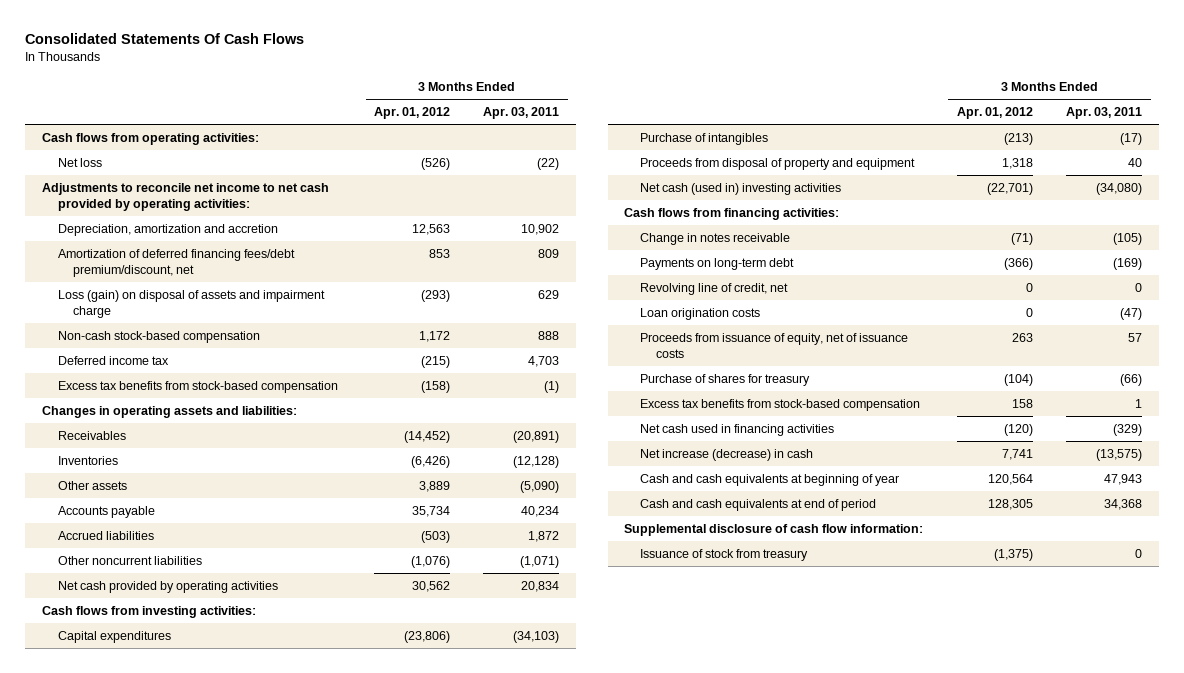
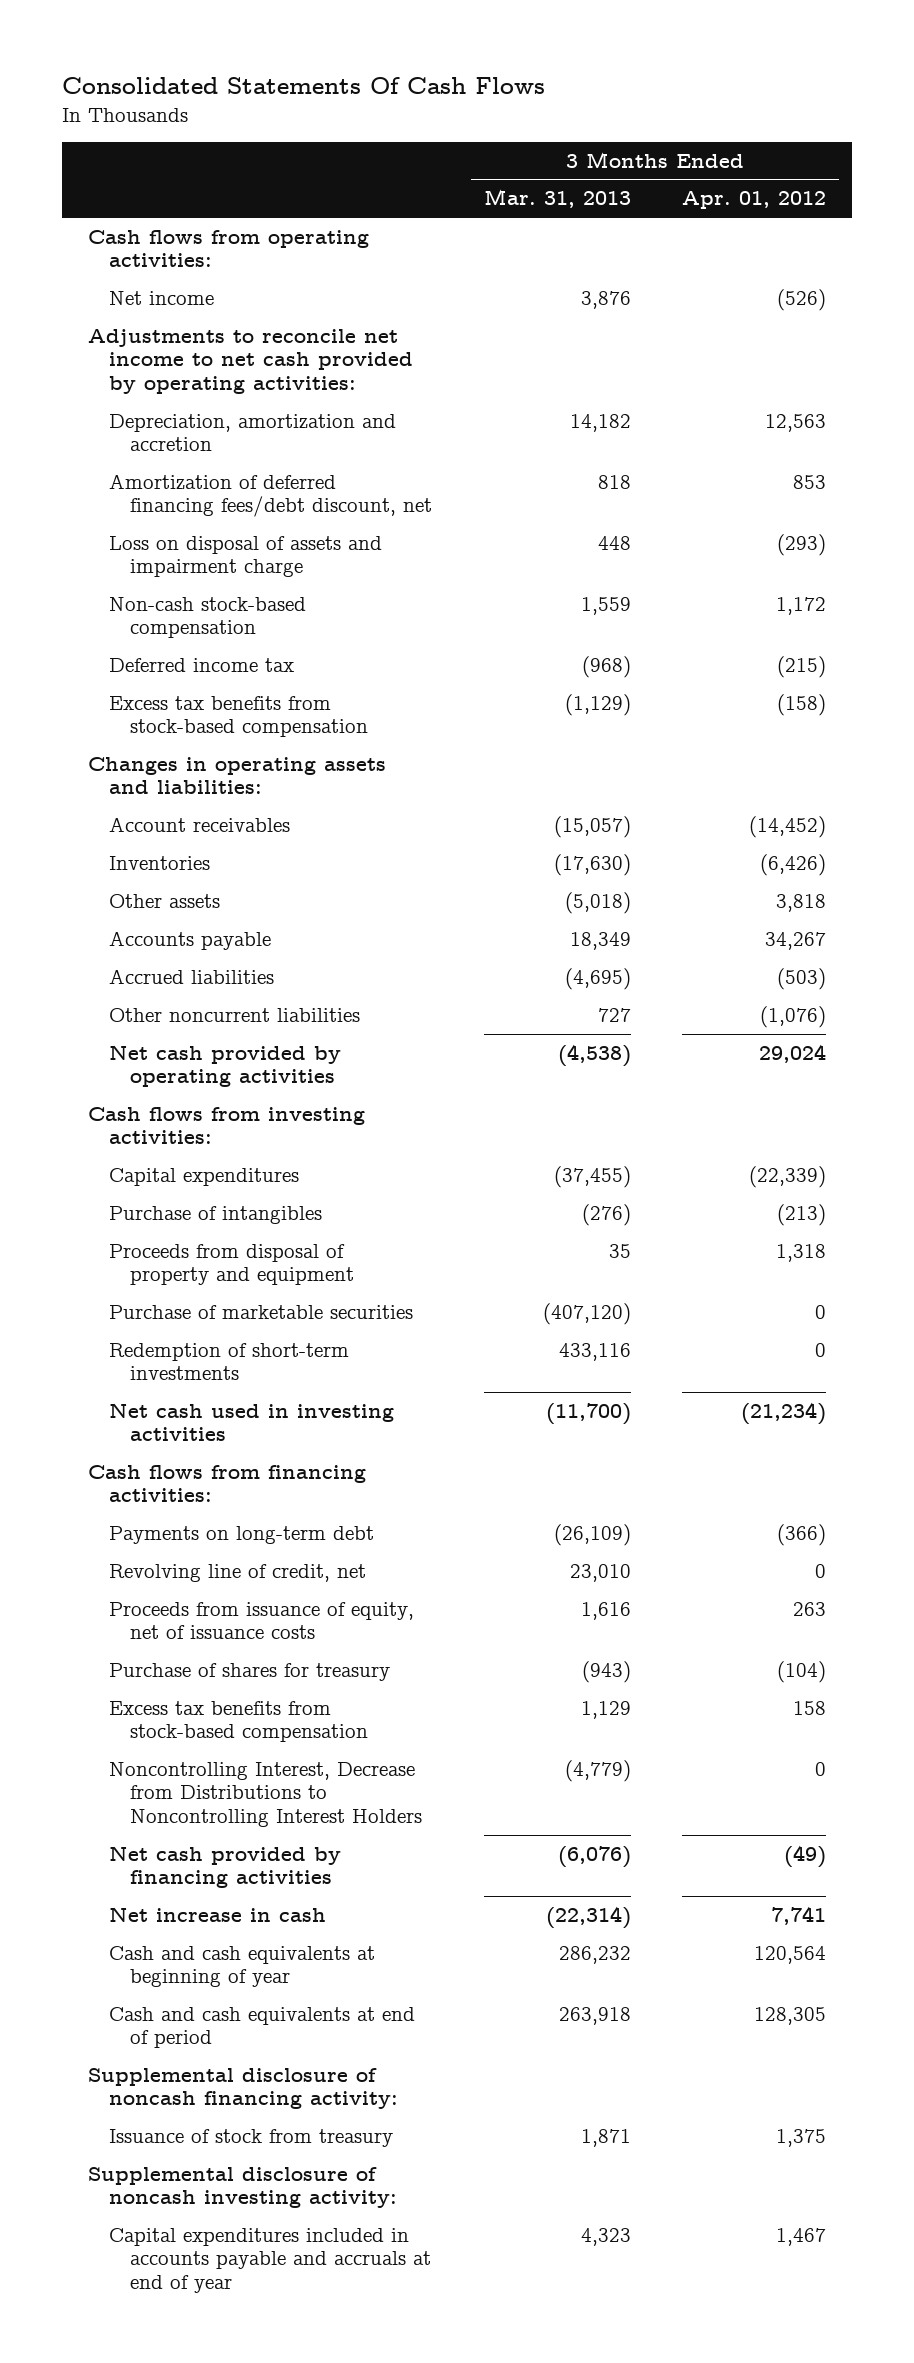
- | 3 Months Ended Apr. 01, 2012 | 3 Months Ended Apr. 03, 2011
+ | 3 Months Ended Mar. 31, 2013 | 3 Months Ended Apr. 01, 2012
- Net loss | (526) | (22)
+ Net income | 3,876 | (526)
- Amortization of deferred financing fees/debt premium/discount, net | 853 | 809
- Loss (gain) on disposal of assets and impairment charge | (293) | 629
+ Amortization of deferred financing fees/debt discount, net | 818 | 853
+ Loss on disposal of assets and impairment charge | 448 | (293)
- Receivables | (14,452) | (20,891)
+ Account receivables | (15,057) | (14,452)
- Other assets | 3,889 | (5,090)
- Accounts payable | 35,734 | 40,234
+ Other assets | (5,018) | 3,818
+ Accounts payable | 18,349 | 34,267
- Net cash provided by operating activities | 30,562 | 20,834
+ Net cash provided by operating activities | (4,538) | 29,024
- Capital expenditures | (23,806) | (34,103)
+ Capital expenditures | (37,455) | (22,339)
- Net cash (used in) investing activities | (22,701) | (34,080)
+ Purchase of marketable securities | (407,120) | 0
+ Redemption of short-term investments | 433,116 | 0
+ Net cash used in investing activities | (11,700) | (21,234)
- Change in notes receivable | (71) | (105)
- Loan origination costs | 0 | (47)
- Net cash used in financing activities | (120) | (329)
- Net increase (decrease) in cash | 7,741 | (13,575)
+ Noncontrolling Interest, Decrease from Distributions to Noncontrolling Interest Holders | (4,779) | 0
+ Net cash provided by financing activities | (6,076) | (49)
+ Net increase in cash | (22,314) | 7,741
- Supplemental disclosure of cash flow information:
- Issuance of stock from treasury | (1,375) | 0
+ Supplemental disclosure of noncash financing activity:
+ Issuance of stock from treasury | 1,871 | 1,375
+ Supplemental disclosure of noncash investing activity:
+ Capital expenditures included in accounts payable and accruals at end of year | 4,323 | 1,467

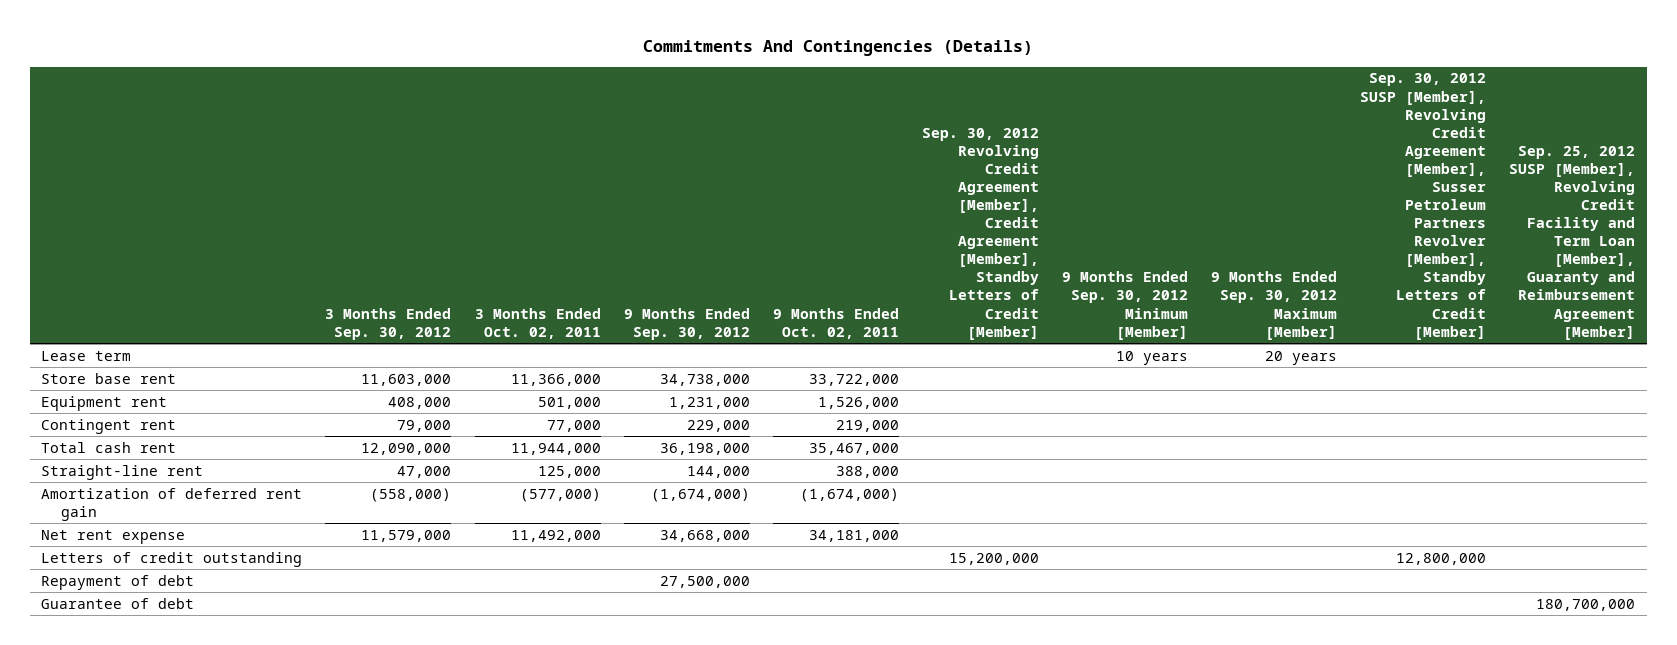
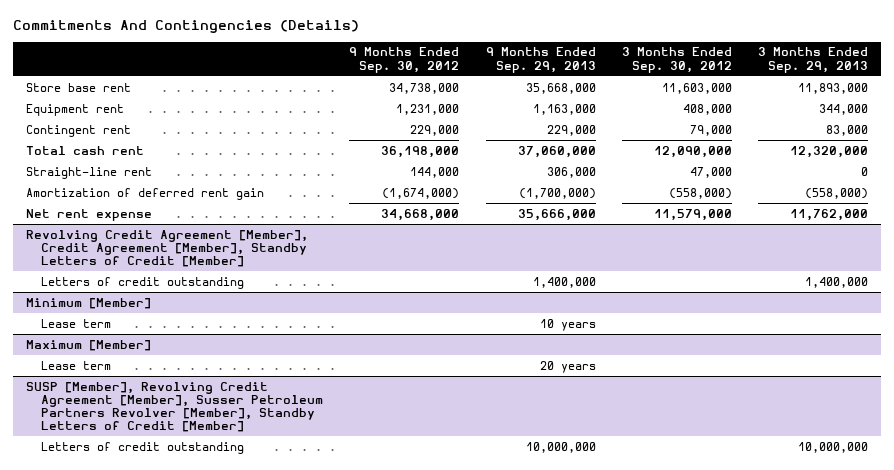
- | 3 Months Ended Sep. 30, 2012 | 3 Months Ended Oct. 02, 2011 | 9 Months Ended Sep. 30, 2012 | 9 Months Ended Oct. 02, 2011 | Sep. 30, 2012 Revolving Credit Agreement [Member], Credit Agreement [Member], Standby Letters of Credit [Member] | 9 Months Ended Sep. 30, 2012 Minimum [Member] | 9 Months Ended Sep. 30, 2012 Maximum [Member] | Sep. 30, 2012 SUSP [Member], Revolving Credit Agreement [Member], Susser Petroleum Partners Revolver [Member], Standby Letters of Credit [Member] | Sep. 25, 2012 SUSP [Member], Revolving Credit Facility and Term Loan [Member], Guaranty and Reimbursement Agreement [Member]
+ | 9 Months Ended Sep. 30, 2012 | 9 Months Ended Sep. 29, 2013 | 3 Months Ended Sep. 30, 2012 | 3 Months Ended Sep. 29, 2013
- Lease term | | | | | | 10 years | 20 years | |
+ Revolving Credit Agreement [Member], Credit Agreement [Member], Standby Letters of Credit [Member]
- Repayment of debt | | | 27,500,000 | | | | | |
- Guarantee of debt | | | | | | | | | 180,700,000
+ Minimum [Member]
+ Lease term | | 10 years | |
+ Maximum [Member]
+ Lease term | | 20 years | |
+ SUSP [Member], Revolving Credit Agreement [Member], Susser Petroleum Partners Revolver [Member], Standby Letters of Credit [Member]
+ Letters of credit outstanding | | 10,000,000 | | 10,000,000

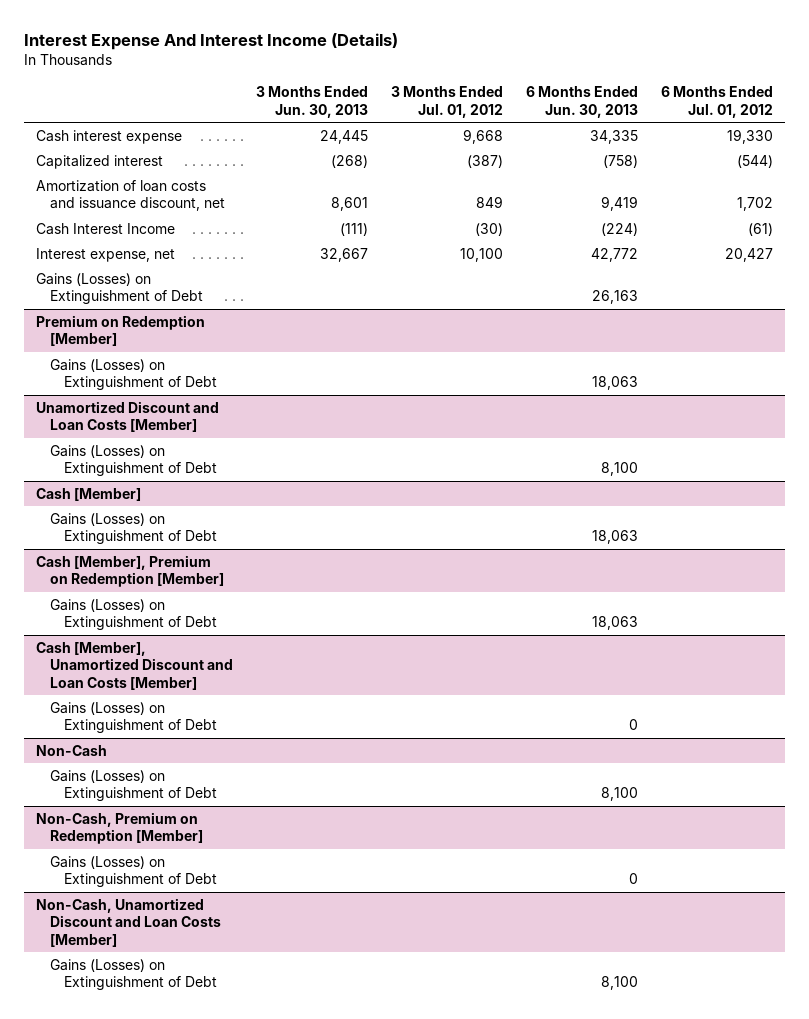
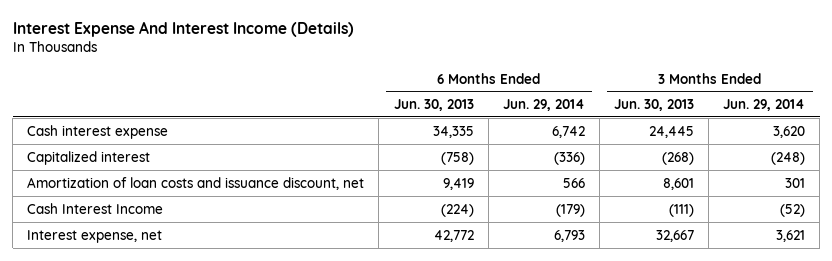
- | 3 Months Ended Jun. 30, 2013 | 3 Months Ended Jul. 01, 2012 | 6 Months Ended Jun. 30, 2013 | 6 Months Ended Jul. 01, 2012
+ | 6 Months Ended Jun. 30, 2013 | 6 Months Ended Jun. 29, 2014 | 3 Months Ended Jun. 30, 2013 | 3 Months Ended Jun. 29, 2014
- Gains (Losses) on Extinguishment of Debt | | | 26,163 |
- Premium on Redemption [Member]
- Gains (Losses) on Extinguishment of Debt | | | 18,063 |
- Unamortized Discount and Loan Costs [Member]
- Gains (Losses) on Extinguishment of Debt | | | 8,100 |
- Cash [Member]
- Gains (Losses) on Extinguishment of Debt | | | 18,063 |
- Cash [Member], Premium on Redemption [Member]
- Gains (Losses) on Extinguishment of Debt | | | 18,063 |
- Cash [Member], Unamortized Discount and Loan Costs [Member]
- Gains (Losses) on Extinguishment of Debt | | | 0 |
- Non-Cash
- Gains (Losses) on Extinguishment of Debt | | | 8,100 |
- Non-Cash, Premium on Redemption [Member]
- Gains (Losses) on Extinguishment of Debt | | | 0 |
- Non-Cash, Unamortized Discount and Loan Costs [Member]
- Gains (Losses) on Extinguishment of Debt | | | 8,100 |

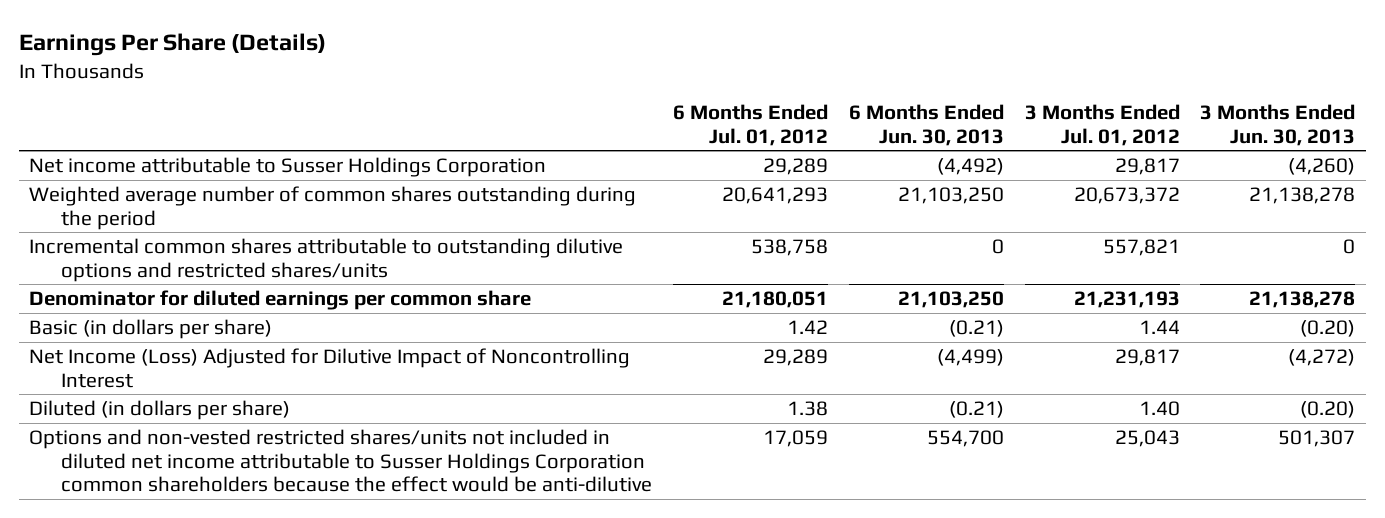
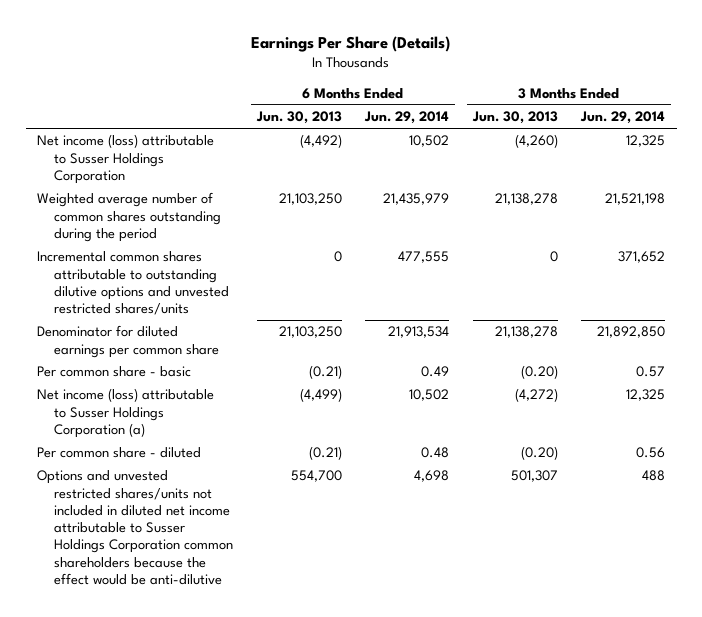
- | 6 Months Ended Jul. 01, 2012 | 6 Months Ended Jun. 30, 2013 | 3 Months Ended Jul. 01, 2012 | 3 Months Ended Jun. 30, 2013
+ | 6 Months Ended Jun. 30, 2013 | 6 Months Ended Jun. 29, 2014 | 3 Months Ended Jun. 30, 2013 | 3 Months Ended Jun. 29, 2014
- Net income attributable to Susser Holdings Corporation | 29,289 | (4,492) | 29,817 | (4,260)
+ Net income (loss) attributable to Susser Holdings Corporation | (4,492) | 10,502 | (4,260) | 12,325
- Incremental common shares attributable to outstanding dilutive options and restricted shares/units | 538,758 | 0 | 557,821 | 0
+ Incremental common shares attributable to outstanding dilutive options and unvested restricted shares/units | 0 | 477,555 | 0 | 371,652
- Basic (in dollars per share) | 1.42 | (0.21) | 1.44 | (0.20)
- Net Income (Loss) Adjusted for Dilutive Impact of Noncontrolling Interest | 29,289 | (4,499) | 29,817 | (4,272)
- Diluted (in dollars per share) | 1.38 | (0.21) | 1.40 | (0.20)
- Options and non-vested restricted shares/units not included in diluted net income attributable to Susser Holdings Corporation common shareholders because the effect would be anti-dilutive | 17,059 | 554,700 | 25,043 | 501,307
+ Per common share - basic | (0.21) | 0.49 | (0.20) | 0.57
+ Net income (loss) attributable to Susser Holdings Corporation (a) | (4,499) | 10,502 | (4,272) | 12,325
+ Per common share - diluted | (0.21) | 0.48 | (0.20) | 0.56
+ Options and unvested restricted shares/units not included in diluted net income attributable to Susser Holdings Corporation common shareholders because the effect would be anti-dilutive | 554,700 | 4,698 | 501,307 | 488

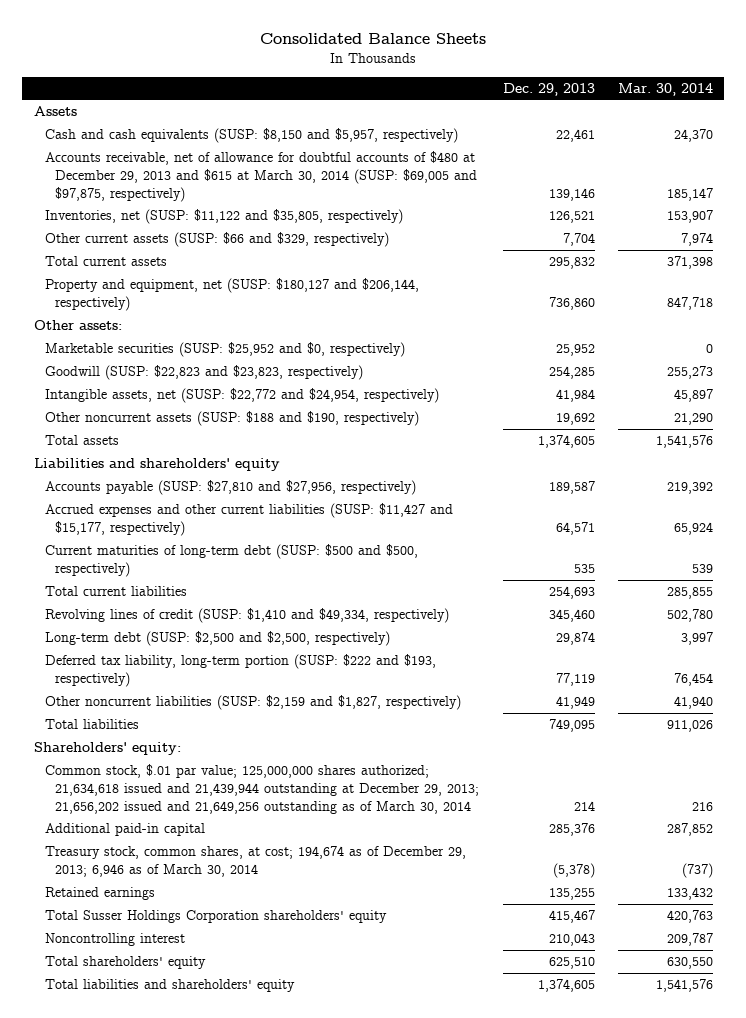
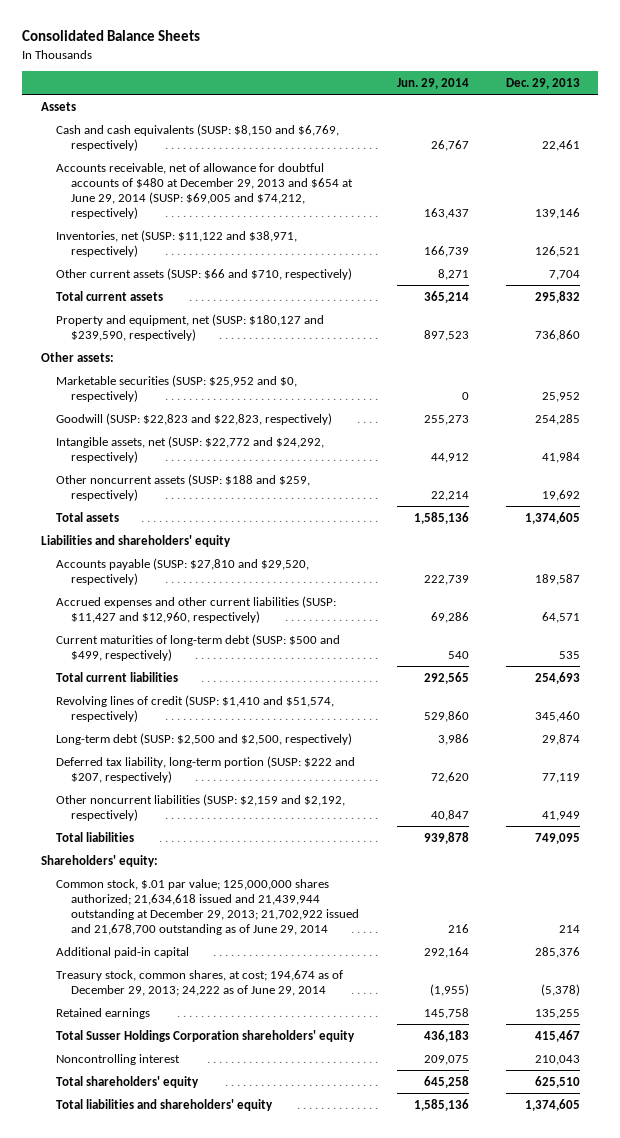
- | Dec. 29, 2013 | Mar. 30, 2014
+ | Jun. 29, 2014 | Dec. 29, 2013
- Cash and cash equivalents (SUSP: $8,150 and $5,957, respectively) | 22,461 | 24,370
- Accounts receivable, net of allowance for doubtful accounts of $480 at December 29, 2013 and $615 at March 30, 2014 (SUSP: $69,005 and $97,875, respectively) | 139,146 | 185,147
- Inventories, net (SUSP: $11,122 and $35,805, respectively) | 126,521 | 153,907
- Other current assets (SUSP: $66 and $329, respectively) | 7,704 | 7,974
+ Cash and cash equivalents (SUSP: $8,150 and $6,769, respectively) | 26,767 | 22,461
+ Accounts receivable, net of allowance for doubtful accounts of $480 at December 29, 2013 and $654 at June 29, 2014 (SUSP: $69,005 and $74,212, respectively) | 163,437 | 139,146
+ Inventories, net (SUSP: $11,122 and $38,971, respectively) | 166,739 | 126,521
+ Other current assets (SUSP: $66 and $710, respectively) | 8,271 | 7,704
- Property and equipment, net (SUSP: $180,127 and $206,144, respectively) | 736,860 | 847,718
+ Property and equipment, net (SUSP: $180,127 and $239,590, respectively) | 897,523 | 736,860
- Goodwill (SUSP: $22,823 and $23,823, respectively) | 254,285 | 255,273
- Intangible assets, net (SUSP: $22,772 and $24,954, respectively) | 41,984 | 45,897
- Other noncurrent assets (SUSP: $188 and $190, respectively) | 19,692 | 21,290
+ Goodwill (SUSP: $22,823 and $22,823, respectively) | 255,273 | 254,285
+ Intangible assets, net (SUSP: $22,772 and $24,292, respectively) | 44,912 | 41,984
+ Other noncurrent assets (SUSP: $188 and $259, respectively) | 22,214 | 19,692
- Accounts payable (SUSP: $27,810 and $27,956, respectively) | 189,587 | 219,392
- Accrued expenses and other current liabilities (SUSP: $11,427 and $15,177, respectively) | 64,571 | 65,924
- Current maturities of long-term debt (SUSP: $500 and $500, respectively) | 535 | 539
+ Accounts payable (SUSP: $27,810 and $29,520, respectively) | 222,739 | 189,587
+ Accrued expenses and other current liabilities (SUSP: $11,427 and $12,960, respectively) | 69,286 | 64,571
+ Current maturities of long-term debt (SUSP: $500 and $499, respectively) | 540 | 535
- Revolving lines of credit (SUSP: $1,410 and $49,334, respectively) | 345,460 | 502,780
+ Revolving lines of credit (SUSP: $1,410 and $51,574, respectively) | 529,860 | 345,460
- Deferred tax liability, long-term portion (SUSP: $222 and $193, respectively) | 77,119 | 76,454
- Other noncurrent liabilities (SUSP: $2,159 and $1,827, respectively) | 41,949 | 41,940
+ Deferred tax liability, long-term portion (SUSP: $222 and $207, respectively) | 72,620 | 77,119
+ Other noncurrent liabilities (SUSP: $2,159 and $2,192, respectively) | 40,847 | 41,949
- Common stock, $.01 par value; 125,000,000 shares authorized; 21,634,618 issued and 21,439,944 outstanding at December 29, 2013; 21,656,202 issued and 21,649,256 outstanding as of March 30, 2014 | 214 | 216
+ Common stock, $.01 par value; 125,000,000 shares authorized; 21,634,618 issued and 21,439,944 outstanding at December 29, 2013; 21,702,922 issued and 21,678,700 outstanding as of June 29, 2014 | 216 | 214
- Treasury stock, common shares, at cost; 194,674 as of December 29, 2013; 6,946 as of March 30, 2014 | (5,378) | (737)
+ Treasury stock, common shares, at cost; 194,674 as of December 29, 2013; 24,222 as of June 29, 2014 | (1,955) | (5,378)

